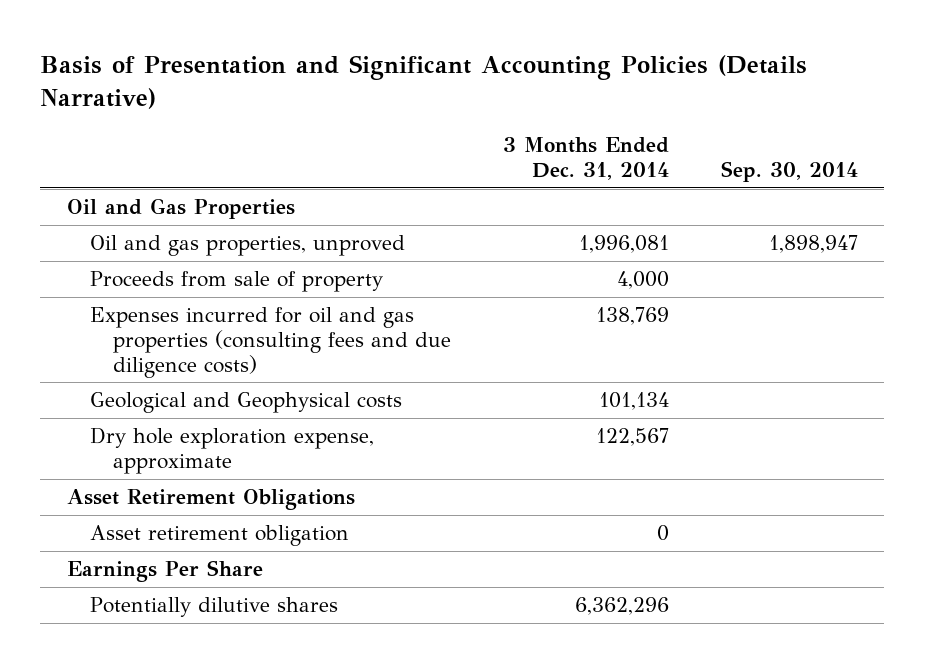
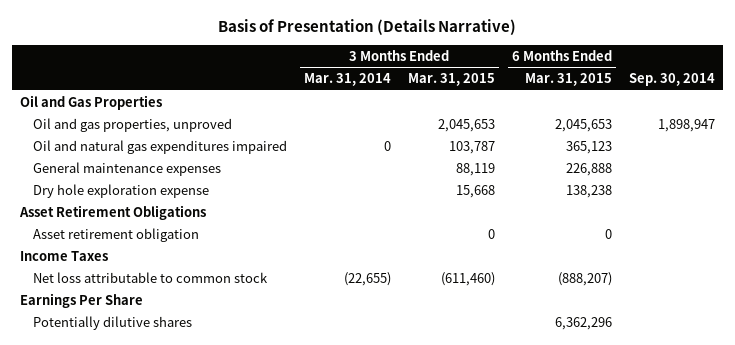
- Basis of Presentation and Significant Accounting Policies (Details Narrative)
+ Basis of Presentation (Details Narrative)
- | 3 Months Ended Dec. 31, 2014 | Sep. 30, 2014
+ | 3 Months Ended Mar. 31, 2014 | 3 Months Ended Mar. 31, 2015 | 6 Months Ended Mar. 31, 2015 | Sep. 30, 2014
- Proceeds from sale of property | 4,000 |
- Expenses incurred for oil and gas properties (consulting fees and due diligence costs) | 138,769 |
- Geological and Geophysical costs | 101,134 |
- Dry hole exploration expense, approximate | 122,567 |
+ Oil and natural gas expenditures impaired | 0 | 103,787 | 365,123 |
+ General maintenance expenses | | 88,119 | 226,888 |
+ Dry hole exploration expense | | 15,668 | 138,238 |
+ Income Taxes
+ Net loss attributable to common stock | (22,655) | (611,460) | (888,207) |

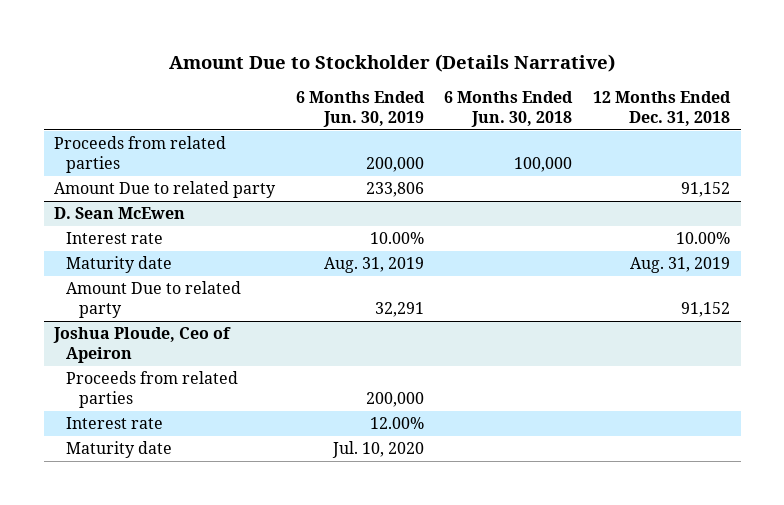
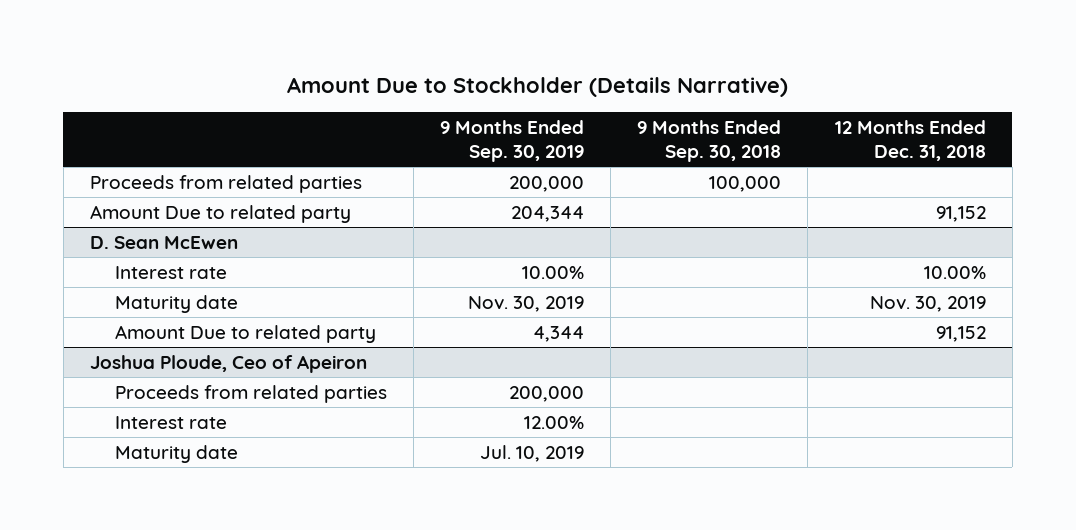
- | 6 Months Ended Jun. 30, 2019 | 6 Months Ended Jun. 30, 2018 | 12 Months Ended Dec. 31, 2018
+ | 9 Months Ended Sep. 30, 2019 | 9 Months Ended Sep. 30, 2018 | 12 Months Ended Dec. 31, 2018
@ D. Sean McEwen
- Maturity date | Aug. 31, 2019 | | Aug. 31, 2019
+ Maturity date | Nov. 30, 2019 | | Nov. 30, 2019

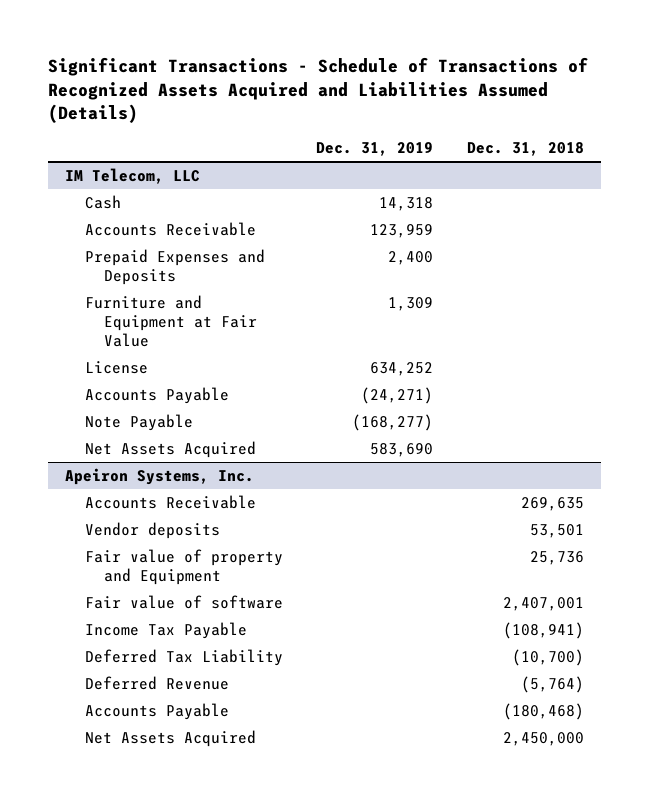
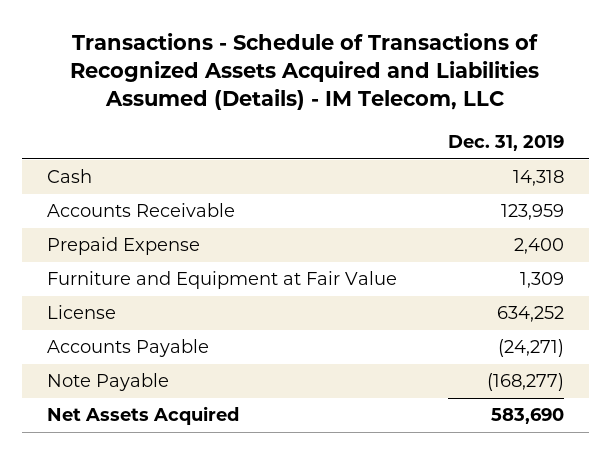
- Significant Transactions - Schedule of Transactions of Recognized Assets Acquired and Liabilities Assumed (Details)
+ Transactions - Schedule of Transactions of Recognized Assets Acquired and Liabilities Assumed (Details) - IM Telecom, LLC
- | Dec. 31, 2019 | Dec. 31, 2018
+ | Dec. 31, 2019
- IM Telecom, LLC
- Prepaid Expenses and Deposits | 2,400 |
+ Prepaid Expense | 2,400
- Apeiron Systems, Inc.
- Accounts Receivable | | 269,635
- Vendor deposits | | 53,501
- Fair value of property and Equipment | | 25,736
- Fair value of software | | 2,407,001
- Income Tax Payable | | (108,941)
- Deferred Tax Liability | | (10,700)
- Deferred Revenue | | (5,764)
- Accounts Payable | | (180,468)
- Net Assets Acquired | | 2,450,000

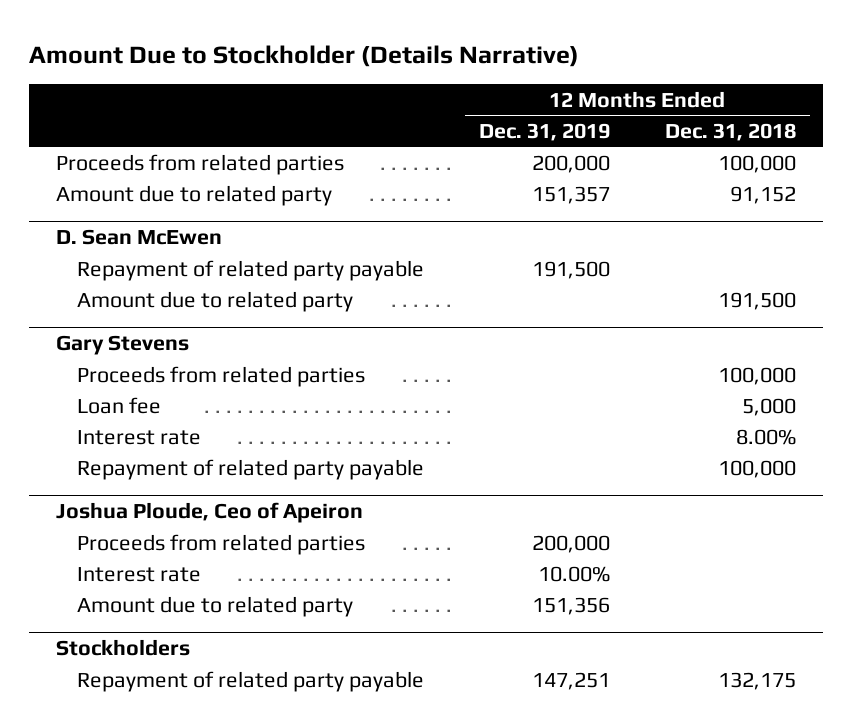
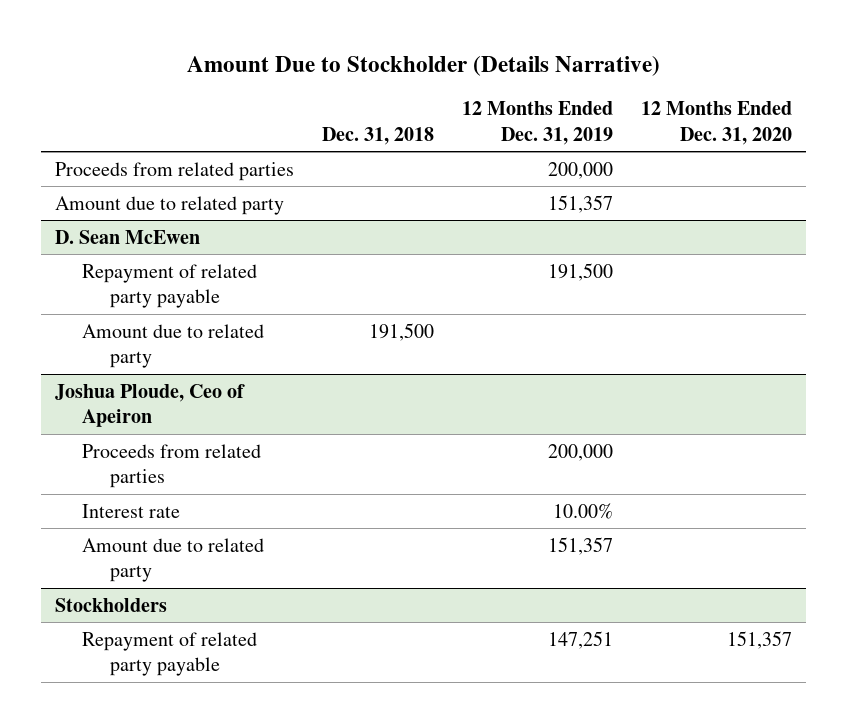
- | 12 Months Ended Dec. 31, 2019 | 12 Months Ended Dec. 31, 2018
+ | Dec. 31, 2018 | 12 Months Ended Dec. 31, 2019 | 12 Months Ended Dec. 31, 2020
- Gary Stevens
- Proceeds from related parties | | 100,000
- Loan fee | | 5,000
- Interest rate | | 8.00%
- Repayment of related party payable | | 100,000
@ Joshua Ploude, Ceo of Apeiron
- Amount due to related party | 151,356 |
+ Amount due to related party | | 151,357 |

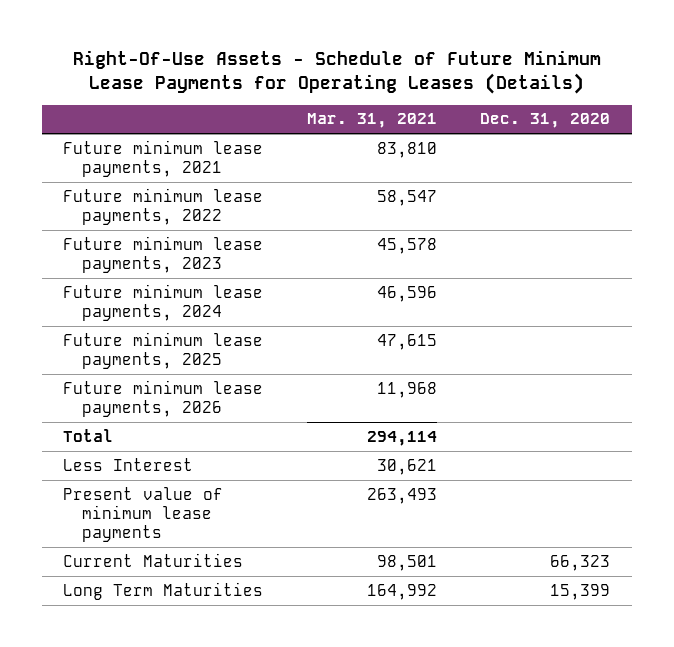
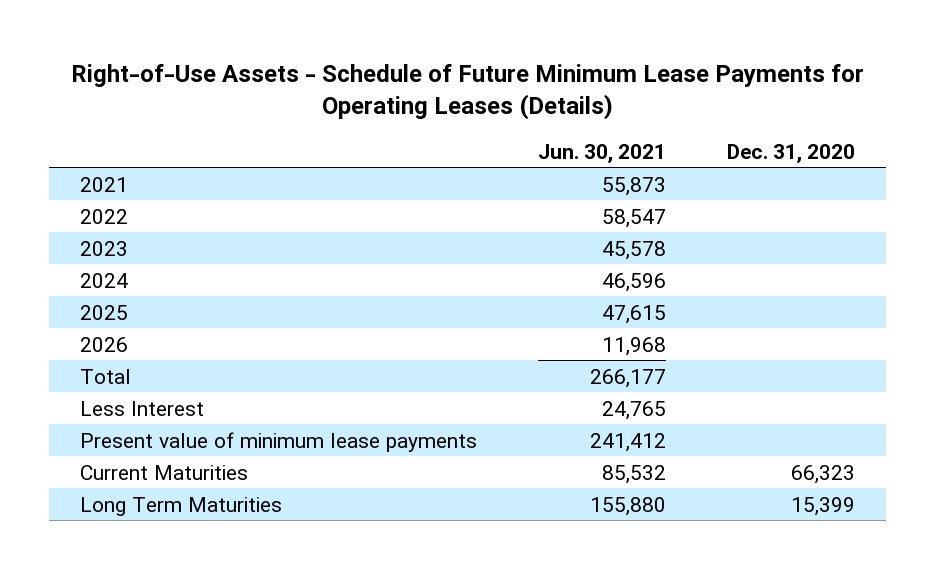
- Right-Of-Use Assets - Schedule of Future Minimum Lease Payments for Operating Leases (Details)
+ Right-of-Use Assets - Schedule of Future Minimum Lease Payments for Operating Leases (Details)
- | Mar. 31, 2021 | Dec. 31, 2020
+ | Jun. 30, 2021 | Dec. 31, 2020
- Future minimum lease payments, 2021 | 83,810 |
- Future minimum lease payments, 2022 | 58,547 |
- Future minimum lease payments, 2023 | 45,578 |
- Future minimum lease payments, 2024 | 46,596 |
- Future minimum lease payments, 2025 | 47,615 |
- Future minimum lease payments, 2026 | 11,968 |
+ 2021 | 55,873 |
+ 2022 | 58,547 |
+ 2023 | 45,578 |
+ 2024 | 46,596 |
+ 2025 | 47,615 |
+ 2026 | 11,968 |

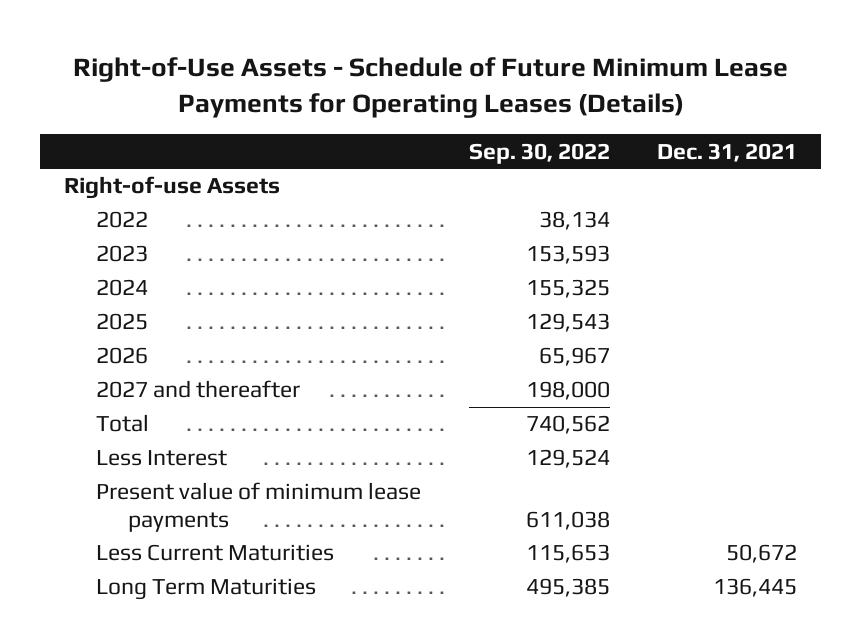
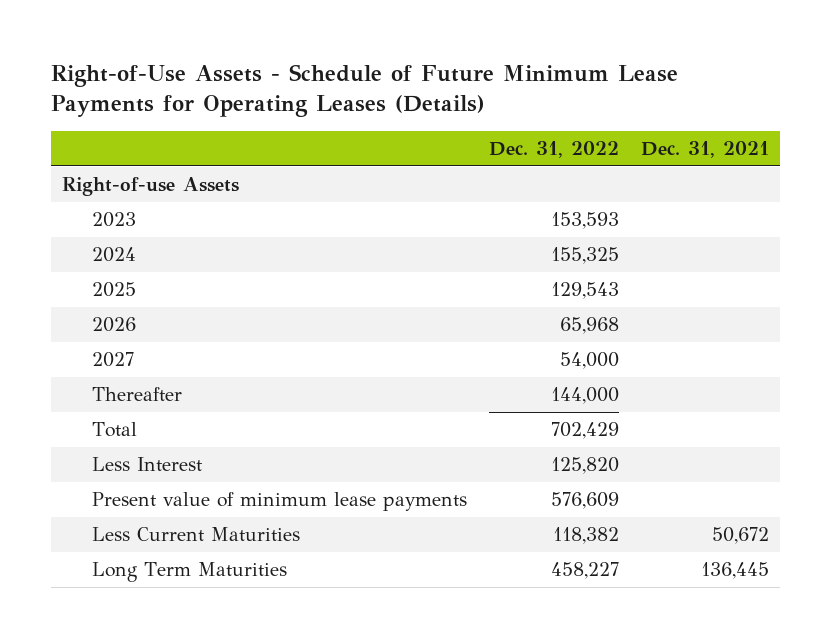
- | Sep. 30, 2022 | Dec. 31, 2021
+ | Dec. 31, 2022 | Dec. 31, 2021
- 2022 | 38,134 |
- 2027 and thereafter | 198,000 |
+ 2027 | 54,000 |
+ Thereafter | 144,000 |

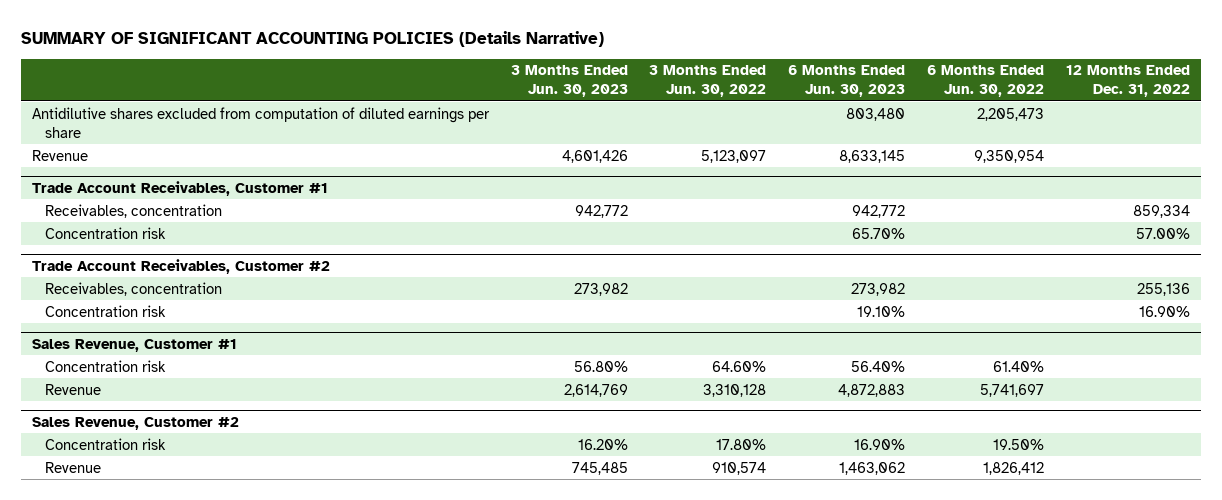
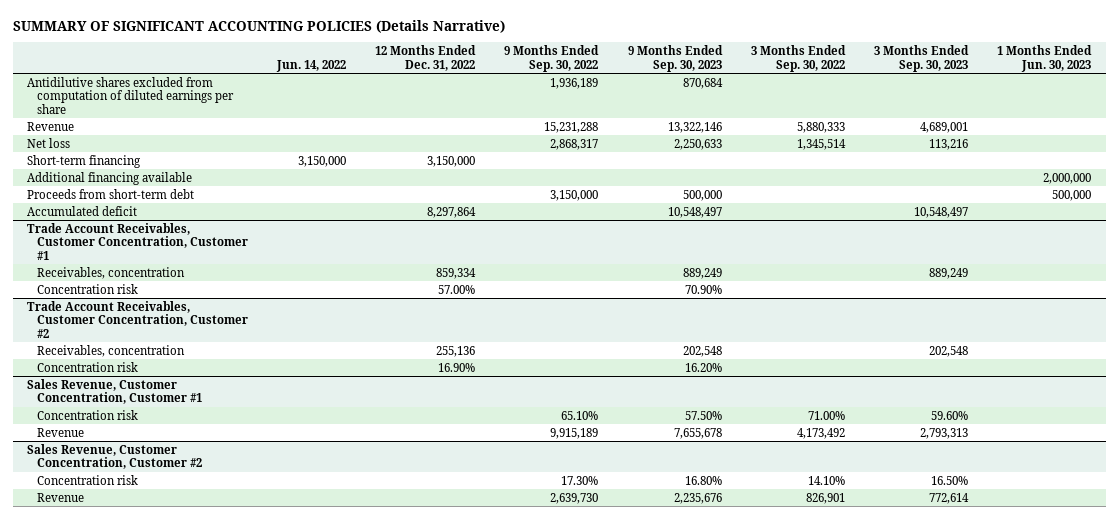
- | 3 Months Ended Jun. 30, 2023 | 3 Months Ended Jun. 30, 2022 | 6 Months Ended Jun. 30, 2023 | 6 Months Ended Jun. 30, 2022 | 12 Months Ended Dec. 31, 2022
+ | Jun. 14, 2022 | 12 Months Ended Dec. 31, 2022 | 9 Months Ended Sep. 30, 2022 | 9 Months Ended Sep. 30, 2023 | 3 Months Ended Sep. 30, 2022 | 3 Months Ended Sep. 30, 2023 | 1 Months Ended Jun. 30, 2023
- Trade Account Receivables, Customer #1
+ Net loss | | | 2,868,317 | 2,250,633 | 1,345,514 | 113,216 |
+ Short-term financing | 3,150,000 | 3,150,000 | | | | |
+ Additional financing available | | | | | | | 2,000,000
+ Proceeds from short-term debt | | | 3,150,000 | 500,000 | | | 500,000
+ Accumulated deficit | | 8,297,864 | | 10,548,497 | | 10,548,497 |
+ Trade Account Receivables, Customer Concentration, Customer #1
- Trade Account Receivables, Customer #2
+ Trade Account Receivables, Customer Concentration, Customer #2
- Sales Revenue, Customer #1
+ Sales Revenue, Customer Concentration, Customer #1
- Sales Revenue, Customer #2
+ Sales Revenue, Customer Concentration, Customer #2

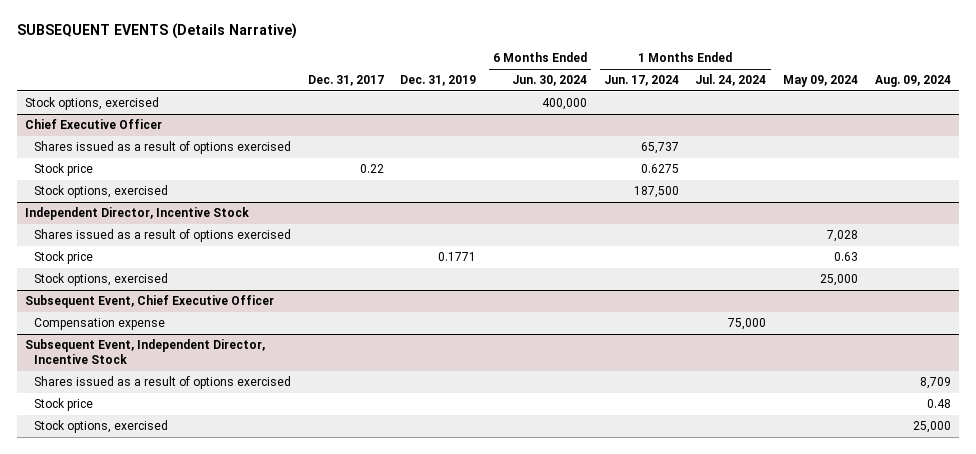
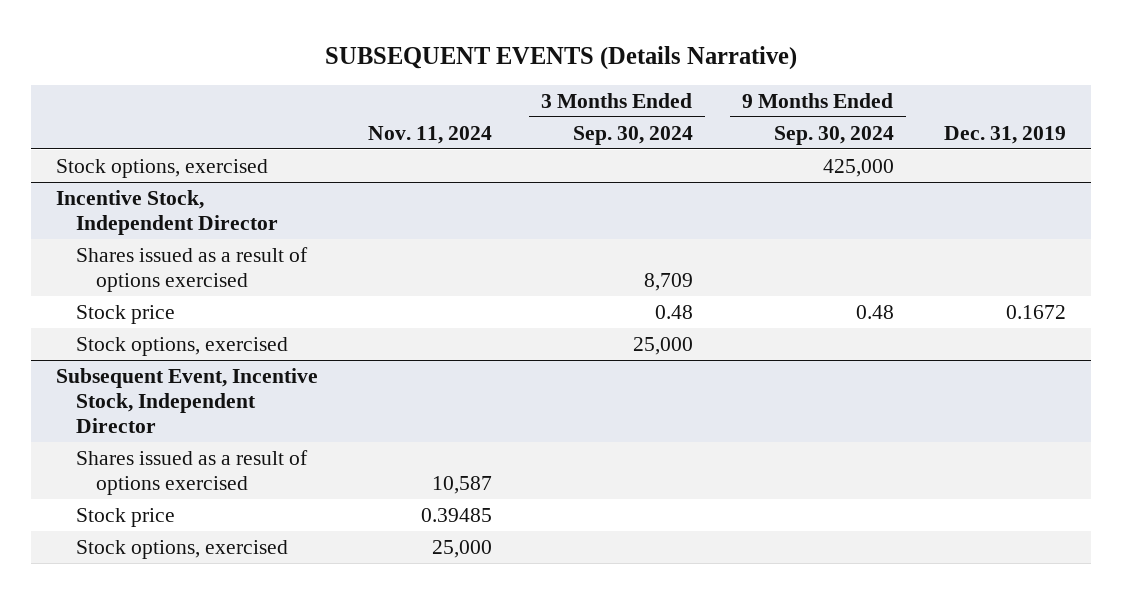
- | Dec. 31, 2017 | Dec. 31, 2019 | 6 Months Ended Jun. 30, 2024 | 1 Months Ended Jun. 17, 2024 | 1 Months Ended Jul. 24, 2024 | May 09, 2024 | Aug. 09, 2024
+ | Nov. 11, 2024 | 3 Months Ended Sep. 30, 2024 | 9 Months Ended Sep. 30, 2024 | Dec. 31, 2019
- Chief Executive Officer
- Shares issued as a result of options exercised | | | | 65,737 | | |
- Stock price | 0.22 | | | 0.6275 | | |
- Stock options, exercised | | | | 187,500 | | |
- Independent Director, Incentive Stock
+ Incentive Stock, Independent Director
- Stock price | | 0.1771 | | | | 0.63 |
+ Stock price | | 0.48 | 0.48 | 0.1672
- Subsequent Event, Chief Executive Officer
- Compensation expense | | | | | 75,000 | |
- Subsequent Event, Independent Director, Incentive Stock
+ Subsequent Event, Incentive Stock, Independent Director

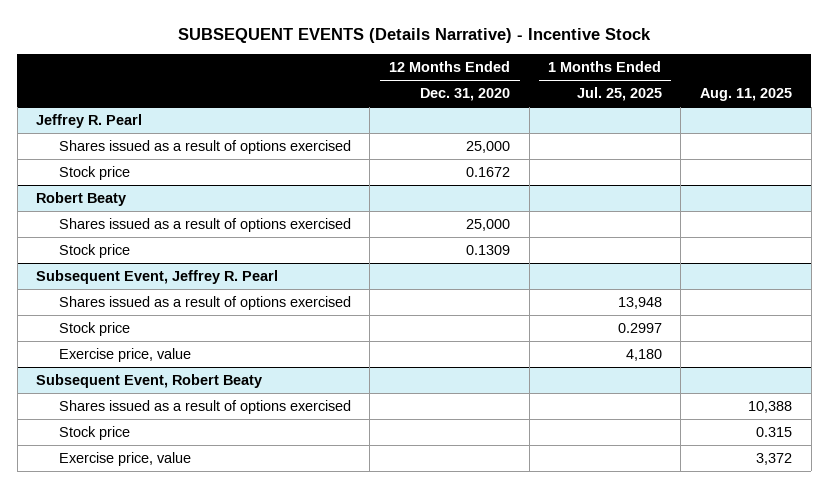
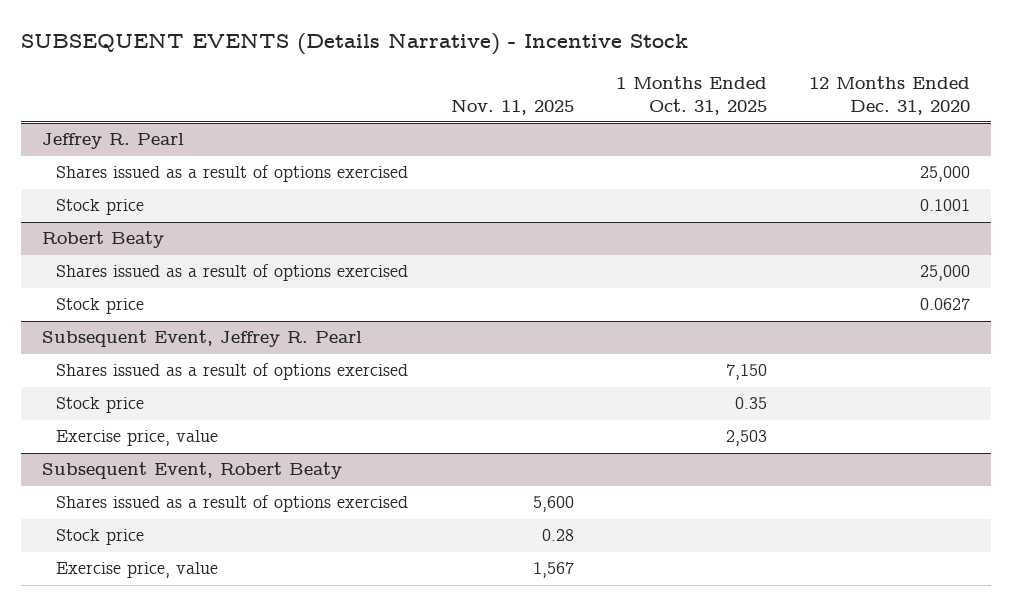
- | 12 Months Ended Dec. 31, 2020 | 1 Months Ended Jul. 25, 2025 | Aug. 11, 2025
+ | Nov. 11, 2025 | 1 Months Ended Oct. 31, 2025 | 12 Months Ended Dec. 31, 2020
@ Jeffrey R. Pearl
- Stock price | 0.1672 | |
+ Stock price | | | 0.1001
@ Robert Beaty
- Stock price | 0.1309 | |
+ Stock price | | | 0.0627

